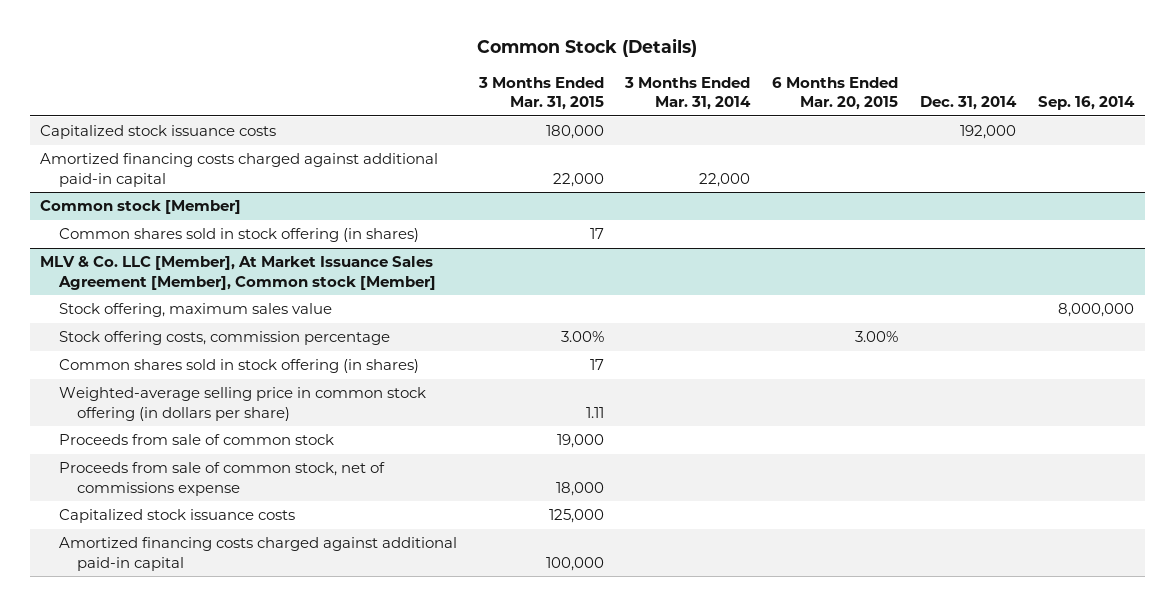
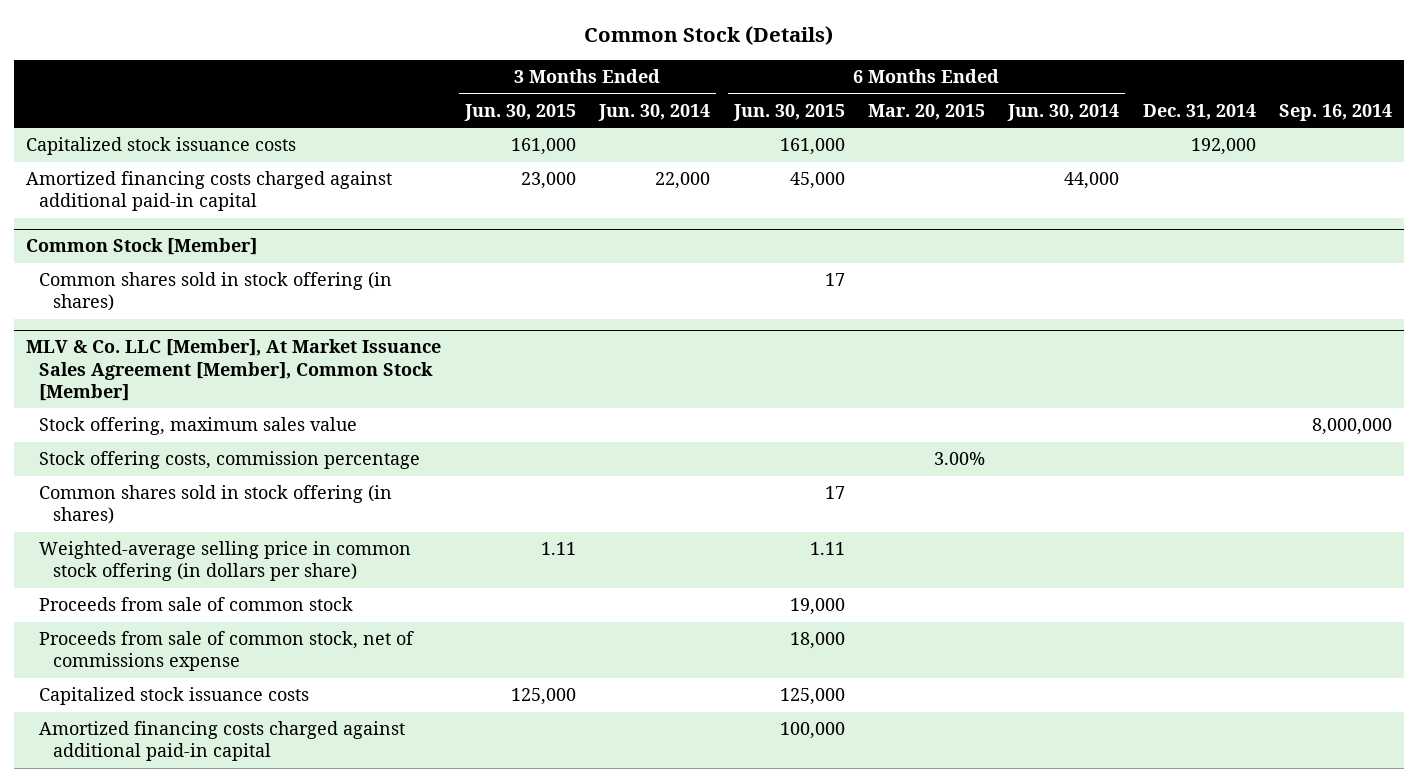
- | 3 Months Ended Mar. 31, 2015 | 3 Months Ended Mar. 31, 2014 | 6 Months Ended Mar. 20, 2015 | Dec. 31, 2014 | Sep. 16, 2014
+ | 3 Months Ended Jun. 30, 2015 | 3 Months Ended Jun. 30, 2014 | 6 Months Ended Jun. 30, 2015 | 6 Months Ended Mar. 20, 2015 | 6 Months Ended Jun. 30, 2014 | Dec. 31, 2014 | Sep. 16, 2014
- Common stock [Member]
+ Common Stock [Member]
- MLV & Co. LLC [Member], At Market Issuance Sales Agreement [Member], Common stock [Member]
+ MLV & Co. LLC [Member], At Market Issuance Sales Agreement [Member], Common Stock [Member]

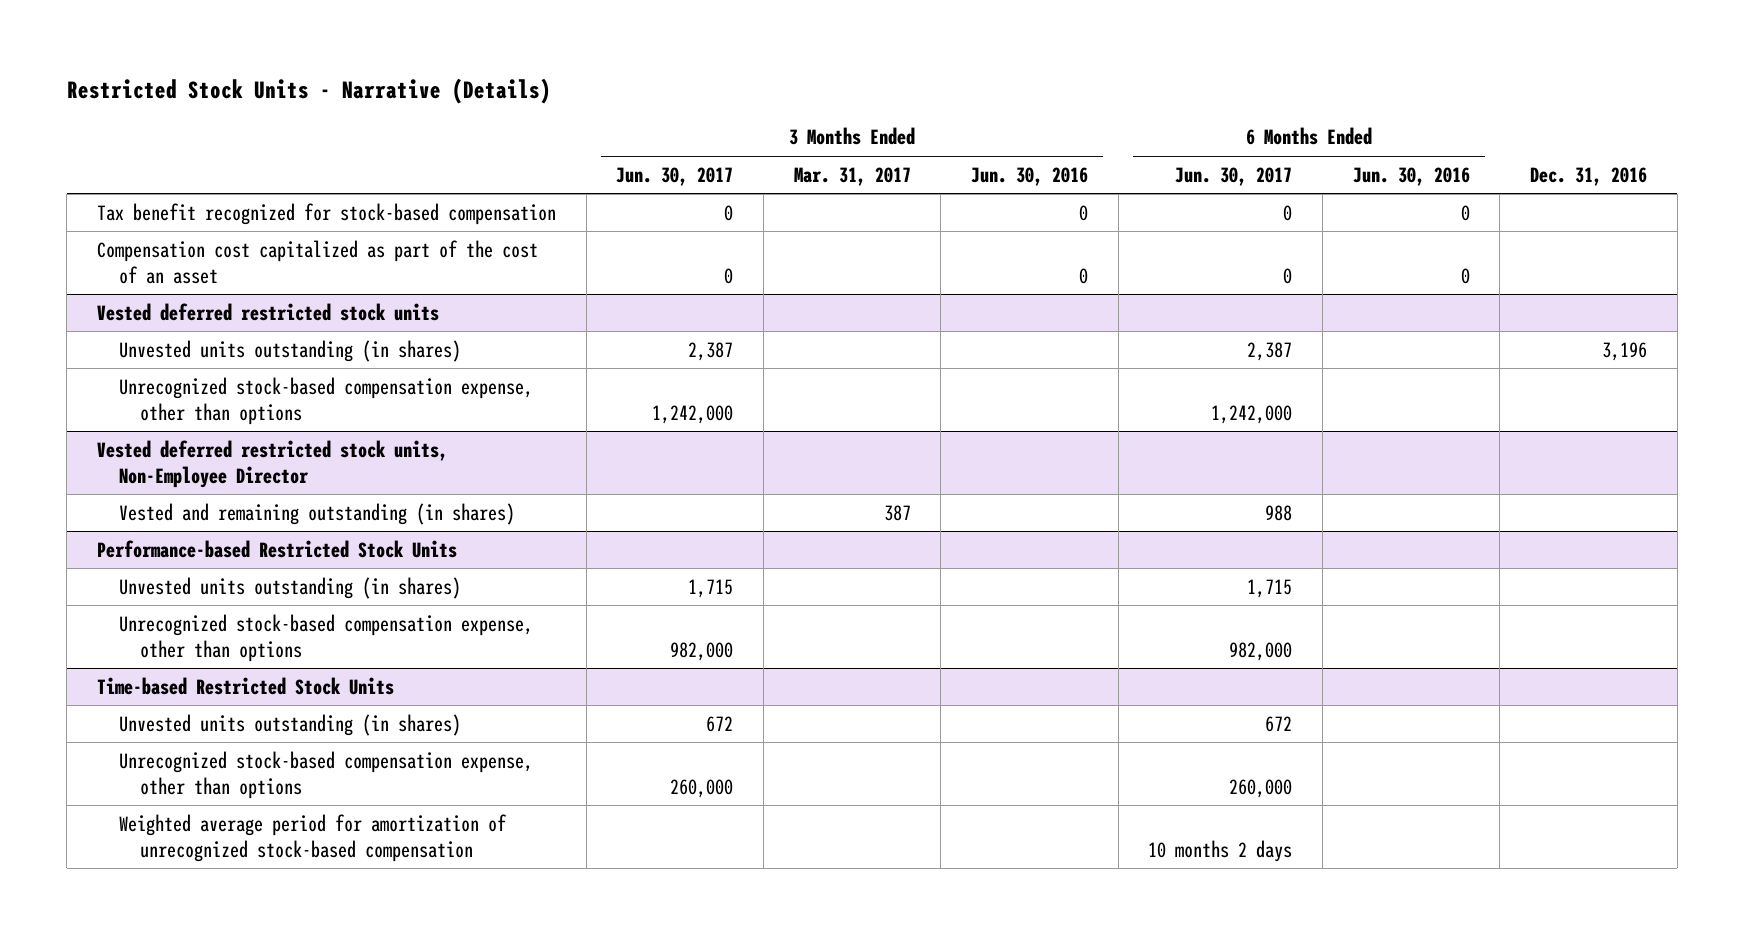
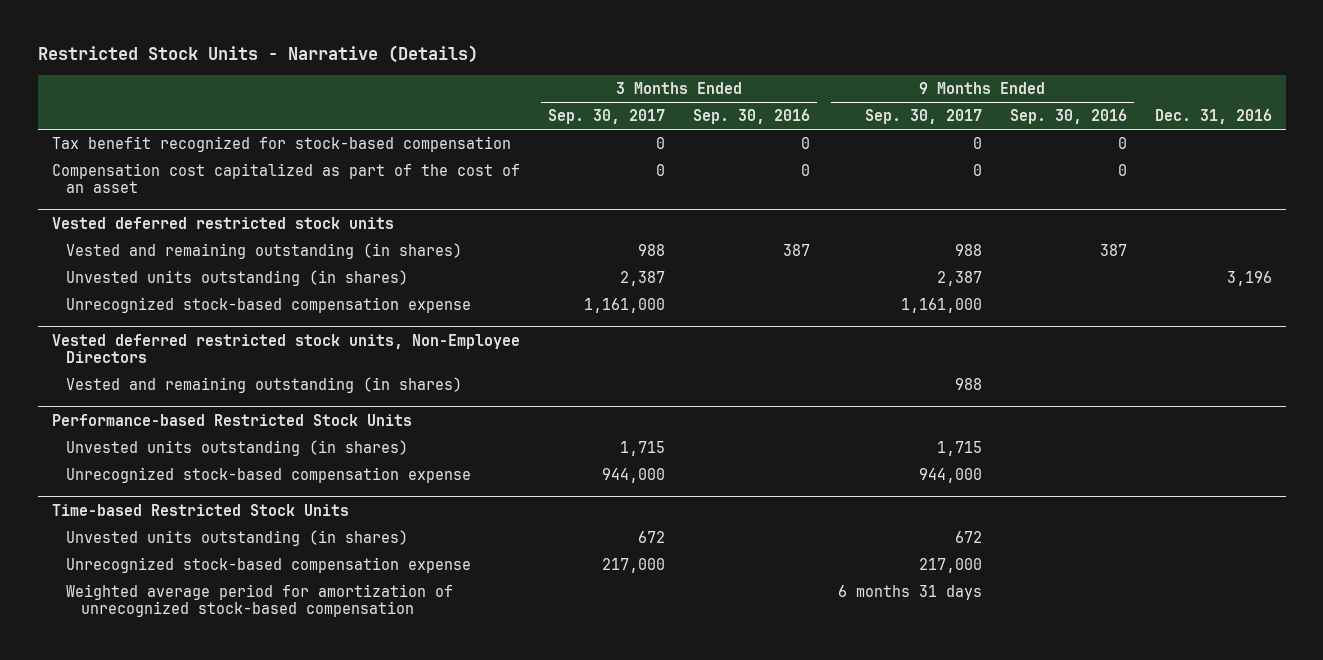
- | 3 Months Ended Jun. 30, 2017 | 3 Months Ended Mar. 31, 2017 | 3 Months Ended Jun. 30, 2016 | 6 Months Ended Jun. 30, 2017 | 6 Months Ended Jun. 30, 2016 | Dec. 31, 2016
+ | 3 Months Ended Sep. 30, 2017 | 3 Months Ended Sep. 30, 2016 | 9 Months Ended Sep. 30, 2017 | 9 Months Ended Sep. 30, 2016 | Dec. 31, 2016
@ Vested deferred restricted stock units
+ Vested and remaining outstanding (in shares) | 988 | 387 | 988 | 387 |
- Unrecognized stock-based compensation expense, other than options | 1,242,000 | | | 1,242,000 | |
- Vested deferred restricted stock units, Non-Employee Director
@ Vested deferred restricted stock units
+ Unrecognized stock-based compensation expense | 1,161,000 | | 1,161,000 | |
+ Vested deferred restricted stock units, Non-Employee Directors
@ Performance-based Restricted Stock Units
- Unrecognized stock-based compensation expense, other than options | 982,000 | | | 982,000 | |
+ Unrecognized stock-based compensation expense | 944,000 | | 944,000 | |
@ Time-based Restricted Stock Units
- Unrecognized stock-based compensation expense, other than options | 260,000 | | | 260,000 | |
+ Unrecognized stock-based compensation expense | 217,000 | | 217,000 | |

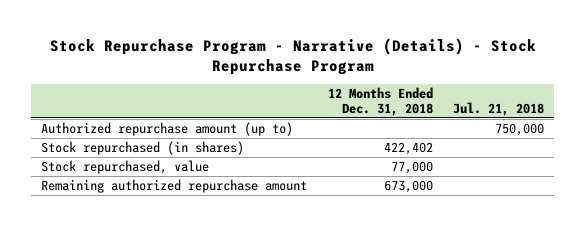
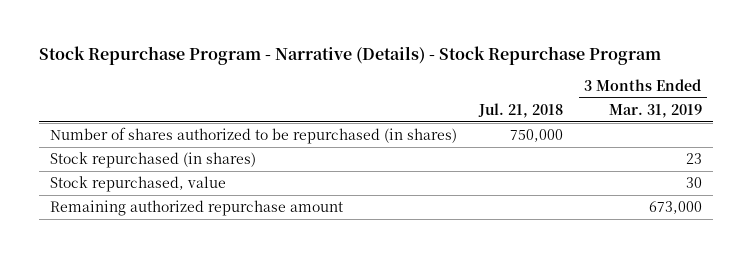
- | 12 Months Ended Dec. 31, 2018 | Jul. 21, 2018
+ | Jul. 21, 2018 | 3 Months Ended Mar. 31, 2019
- Authorized repurchase amount (up to) | | 750,000
+ Number of shares authorized to be repurchased (in shares) | 750,000 |

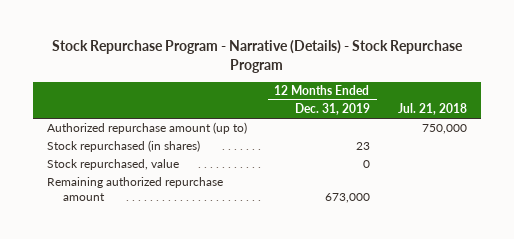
- | Jul. 21, 2018 | 3 Months Ended Mar. 31, 2019
+ | 12 Months Ended Dec. 31, 2019 | Jul. 21, 2018
- Number of shares authorized to be repurchased (in shares) | 750,000 |
+ Authorized repurchase amount (up to) | | 750,000

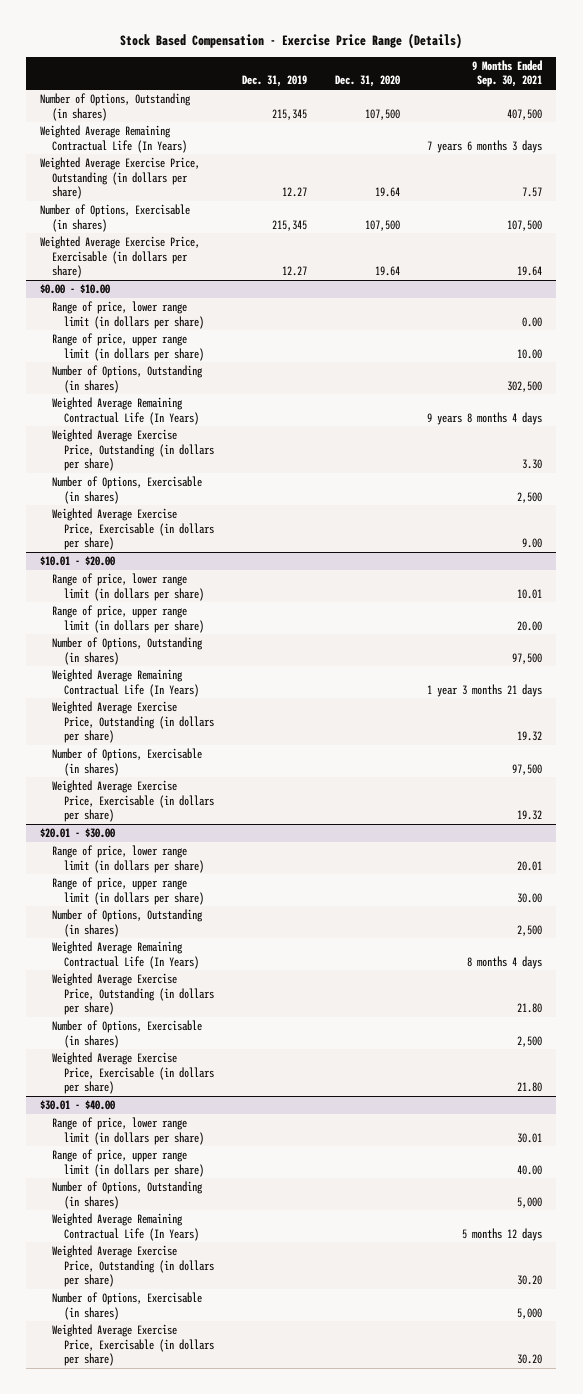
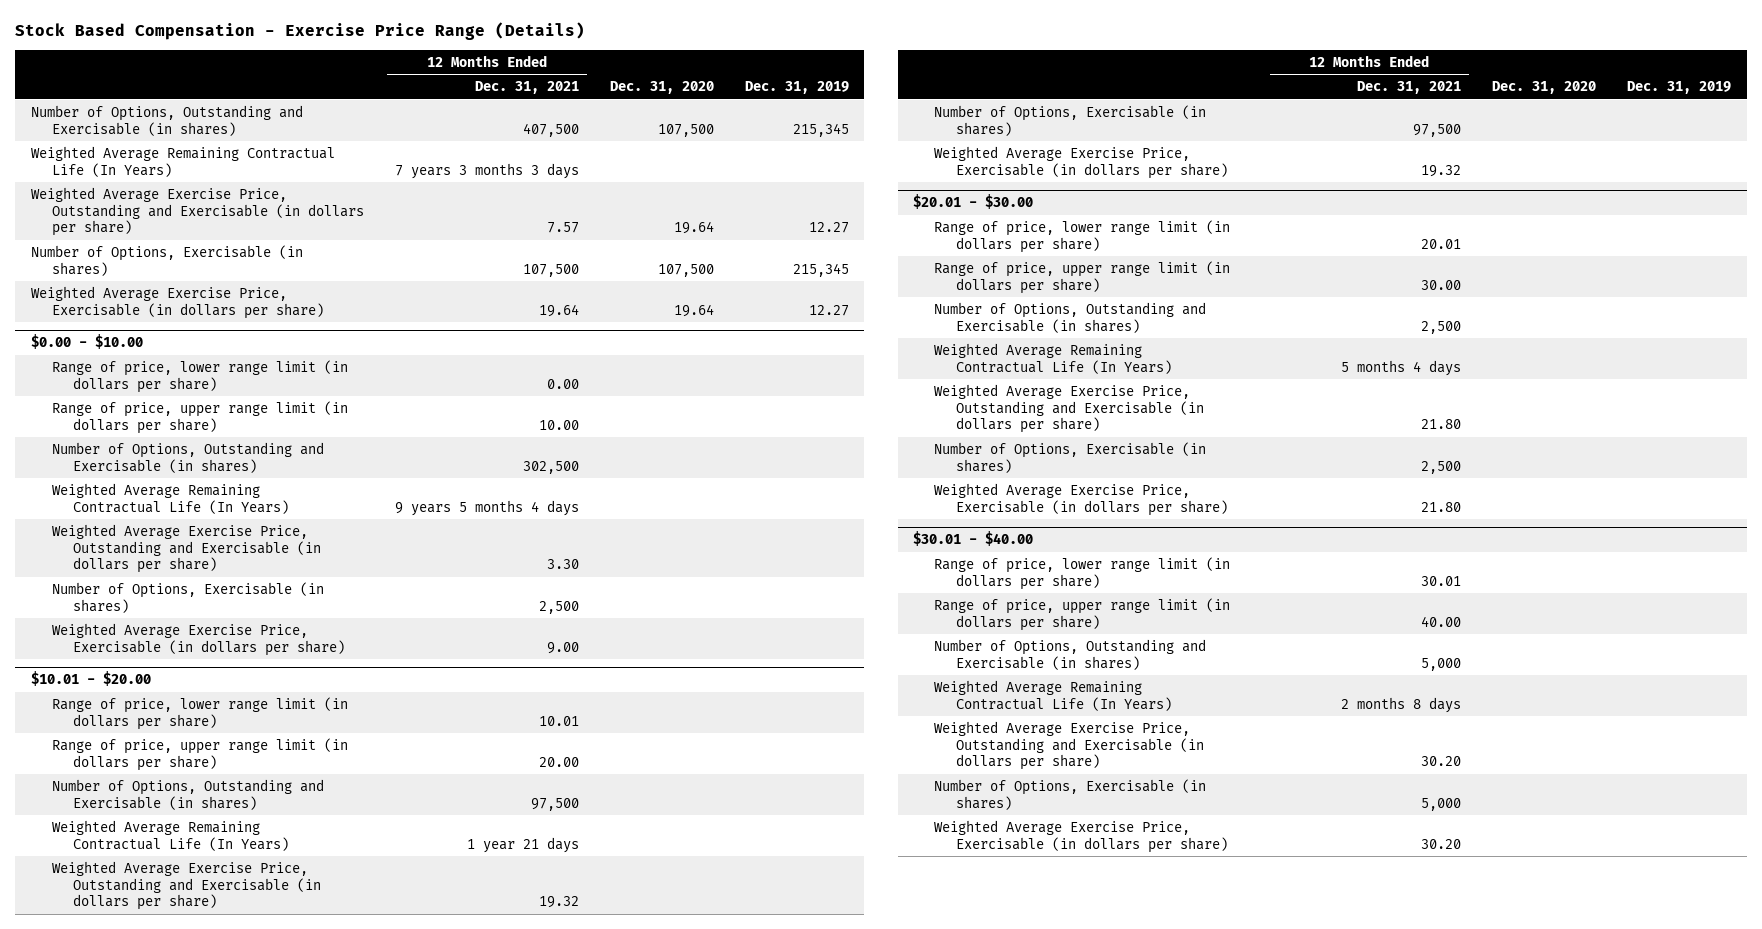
- | Dec. 31, 2019 | Dec. 31, 2020 | 9 Months Ended Sep. 30, 2021
+ | 12 Months Ended Dec. 31, 2021 | Dec. 31, 2020 | Dec. 31, 2019
- Number of Options, Outstanding (in shares) | 215,345 | 107,500 | 407,500
+ Number of Options, Outstanding and Exercisable (in shares) | 407,500 | 107,500 | 215,345
- Weighted Average Exercise Price, Outstanding (in dollars per share) | 12.27 | 19.64 | 7.57
+ Weighted Average Exercise Price, Outstanding and Exercisable (in dollars per share) | 7.57 | 19.64 | 12.27
@ $0.00 - $10.00
- Number of Options, Outstanding (in shares) | | | 302,500
+ Number of Options, Outstanding and Exercisable (in shares) | 302,500 | |
- Weighted Average Exercise Price, Outstanding (in dollars per share) | | | 3.30
+ Weighted Average Exercise Price, Outstanding and Exercisable (in dollars per share) | 3.30 | |
@ $10.01 - $20.00
- Number of Options, Outstanding (in shares) | | | 97,500
+ Number of Options, Outstanding and Exercisable (in shares) | 97,500 | |
- Weighted Average Exercise Price, Outstanding (in dollars per share) | | | 19.32
+ Weighted Average Exercise Price, Outstanding and Exercisable (in dollars per share) | 19.32 | |
@ $20.01 - $30.00
- Number of Options, Outstanding (in shares) | | | 2,500
+ Number of Options, Outstanding and Exercisable (in shares) | 2,500 | |
- Weighted Average Exercise Price, Outstanding (in dollars per share) | | | 21.80
+ Weighted Average Exercise Price, Outstanding and Exercisable (in dollars per share) | 21.80 | |
@ $30.01 - $40.00
- Number of Options, Outstanding (in shares) | | | 5,000
+ Number of Options, Outstanding and Exercisable (in shares) | 5,000 | |
- Weighted Average Exercise Price, Outstanding (in dollars per share) | | | 30.20
+ Weighted Average Exercise Price, Outstanding and Exercisable (in dollars per share) | 30.20 | |

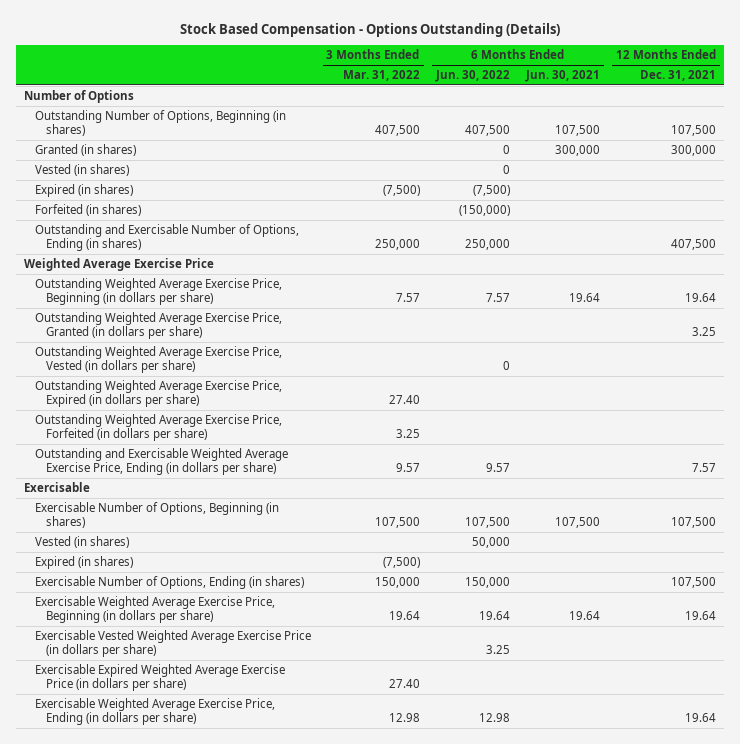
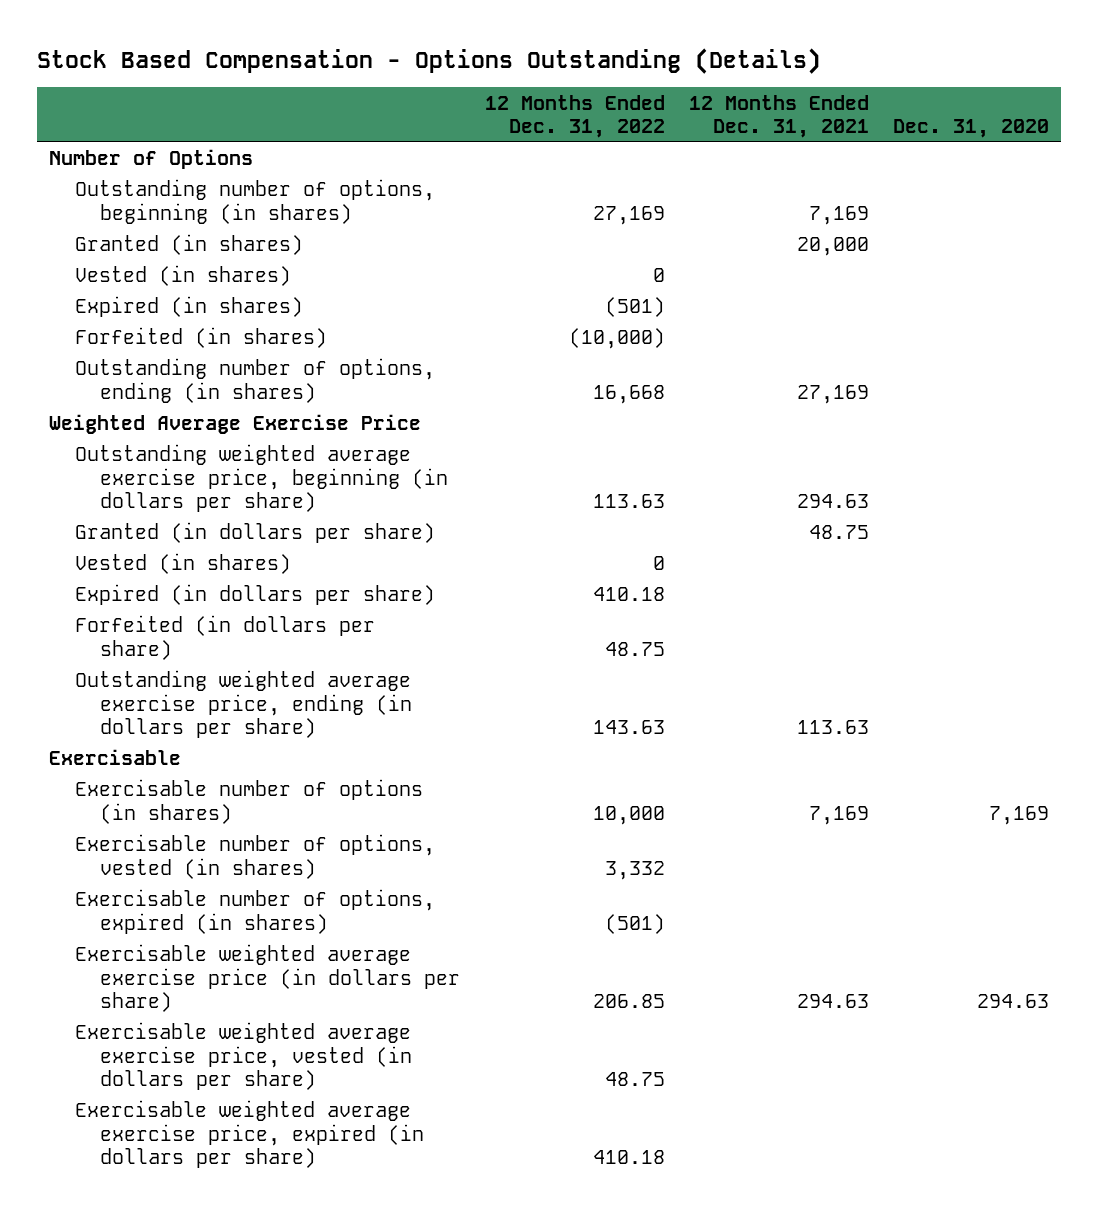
- | 3 Months Ended Mar. 31, 2022 | 6 Months Ended Jun. 30, 2022 | 6 Months Ended Jun. 30, 2021 | 12 Months Ended Dec. 31, 2021
+ | 12 Months Ended Dec. 31, 2022 | 12 Months Ended Dec. 31, 2021 | Dec. 31, 2020
- Outstanding Number of Options, Beginning (in shares) | 407,500 | 407,500 | 107,500 | 107,500
- Granted (in shares) | | 0 | 300,000 | 300,000
+ Outstanding number of options, beginning (in shares) | 27,169 | 7,169 |
+ Granted (in shares) | | 20,000 |
- Outstanding and Exercisable Number of Options, Ending (in shares) | 250,000 | 250,000 | | 407,500
+ Outstanding number of options, ending (in shares) | 16,668 | 27,169 |
- Outstanding Weighted Average Exercise Price, Beginning (in dollars per share) | 7.57 | 7.57 | 19.64 | 19.64
- Outstanding Weighted Average Exercise Price, Granted (in dollars per share) | | | | 3.25
- Outstanding Weighted Average Exercise Price, Vested (in dollars per share) | | 0 | |
- Outstanding Weighted Average Exercise Price, Expired (in dollars per share) | 27.40 | | |
- Outstanding Weighted Average Exercise Price, Forfeited (in dollars per share) | 3.25 | | |
- Outstanding and Exercisable Weighted Average Exercise Price, Ending (in dollars per share) | 9.57 | 9.57 | | 7.57
- Exercisable Number of Options, Beginning (in shares) | 107,500 | 107,500 | 107,500 | 107,500
+ Outstanding weighted average exercise price, beginning (in dollars per share) | 113.63 | 294.63 |
+ Granted (in dollars per share) | | 48.75 |
- Expired (in shares) | (7,500) | | |
- Exercisable Number of Options, Ending (in shares) | 150,000 | 150,000 | | 107,500
- Exercisable Weighted Average Exercise Price, Beginning (in dollars per share) | 19.64 | 19.64 | 19.64 | 19.64
- Exercisable Vested Weighted Average Exercise Price (in dollars per share) | | 3.25 | |
- Exercisable Expired Weighted Average Exercise Price (in dollars per share) | 27.40 | | |
- Exercisable Weighted Average Exercise Price, Ending (in dollars per share) | 12.98 | 12.98 | | 19.64
+ Expired (in dollars per share) | 410.18 | |
+ Forfeited (in dollars per share) | 48.75 | |
+ Outstanding weighted average exercise price, ending (in dollars per share) | 143.63 | 113.63 |
moved down: Exercisable
+ Exercisable number of options (in shares) | 10,000 | 7,169 | 7,169
+ Exercisable number of options, vested (in shares) | 3,332 | |
+ Exercisable number of options, expired (in shares) | (501) | |
+ Exercisable weighted average exercise price (in dollars per share) | 206.85 | 294.63 | 294.63
+ Exercisable weighted average exercise price, vested (in dollars per share) | 48.75 | |
+ Exercisable weighted average exercise price, expired (in dollars per share) | 410.18 | |

